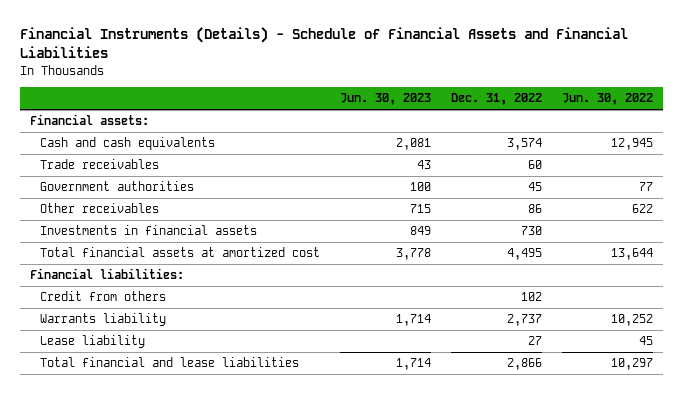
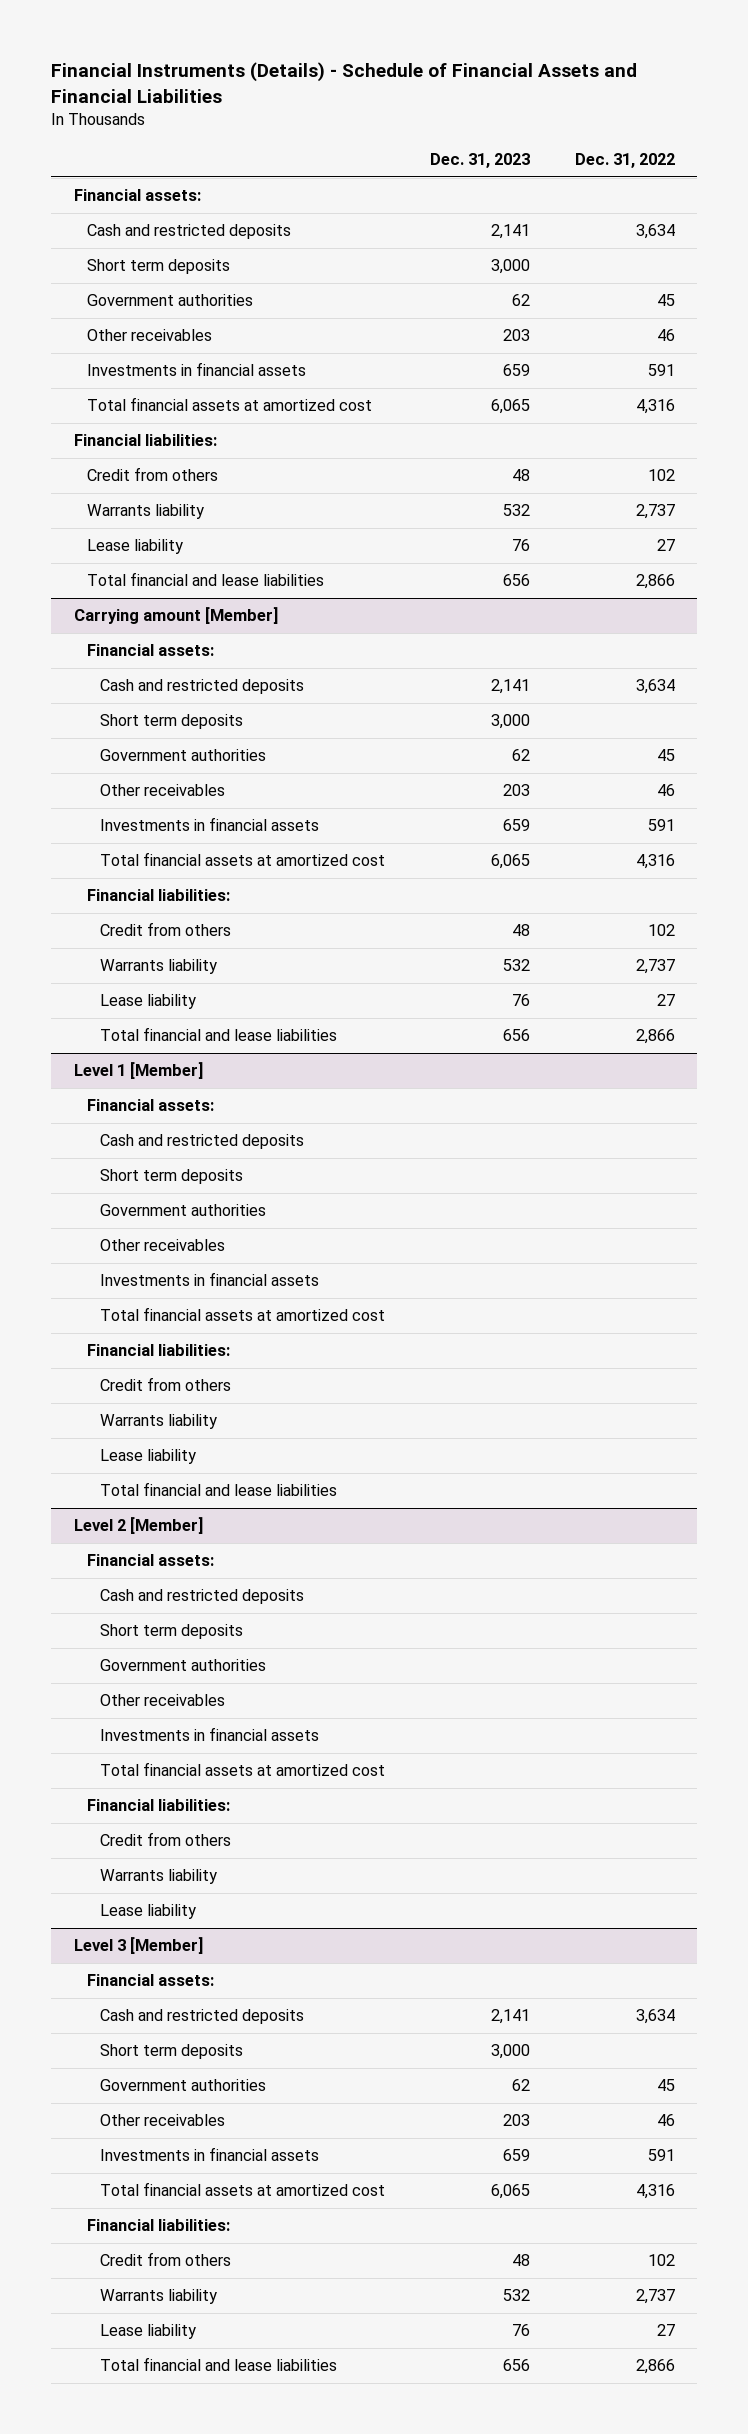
- | Jun. 30, 2023 | Dec. 31, 2022 | Jun. 30, 2022
+ | Dec. 31, 2023 | Dec. 31, 2022
- Cash and cash equivalents | 2,081 | 3,574 | 12,945
- Trade receivables | 43 | 60 |
+ Cash and restricted deposits | 2,141 | 3,634
+ Short term deposits | 3,000 |
- Other receivables | 715 | 86 | 622
- Investments in financial assets | 849 | 730 |
- Total financial assets at amortized cost | 3,778 | 4,495 | 13,644
+ Other receivables | 203 | 46
+ Investments in financial assets | 659 | 591
+ Total financial assets at amortized cost | 6,065 | 4,316
+ Carrying amount [Member]
+ Financial assets:
+ Cash and restricted deposits | 2,141 | 3,634
+ Short term deposits | 3,000 |
+ Government authorities | 62 | 45
+ Other receivables | 203 | 46
+ Investments in financial assets | 659 | 591
+ Total financial assets at amortized cost | 6,065 | 4,316
+ Financial liabilities:
+ Credit from others | 48 | 102
+ Warrants liability | 532 | 2,737
+ Lease liability | 76 | 27
+ Total financial and lease liabilities | 656 | 2,866
+ Level 1 [Member]
+ Financial assets:
+ Cash and restricted deposits
+ Short term deposits
+ Government authorities
+ Other receivables
+ Investments in financial assets
+ Total financial assets at amortized cost
+ Financial liabilities:
+ Credit from others
+ Warrants liability
+ Lease liability
+ Total financial and lease liabilities
+ Level 2 [Member]
+ Financial assets:
+ Cash and restricted deposits
+ Short term deposits
+ Government authorities
+ Other receivables
+ Investments in financial assets
+ Total financial assets at amortized cost
+ Financial liabilities:
+ Credit from others
+ Warrants liability
+ Lease liability
+ Level 3 [Member]
+ Financial assets:
+ Cash and restricted deposits | 2,141 | 3,634
+ Short term deposits | 3,000 |
+ Government authorities | 62 | 45
+ Other receivables | 203 | 46
+ Investments in financial assets | 659 | 591
+ Total financial assets at amortized cost | 6,065 | 4,316
+ Financial liabilities:
+ Credit from others | 48 | 102
+ Warrants liability | 532 | 2,737
+ Lease liability | 76 | 27
+ Total financial and lease liabilities | 656 | 2,866

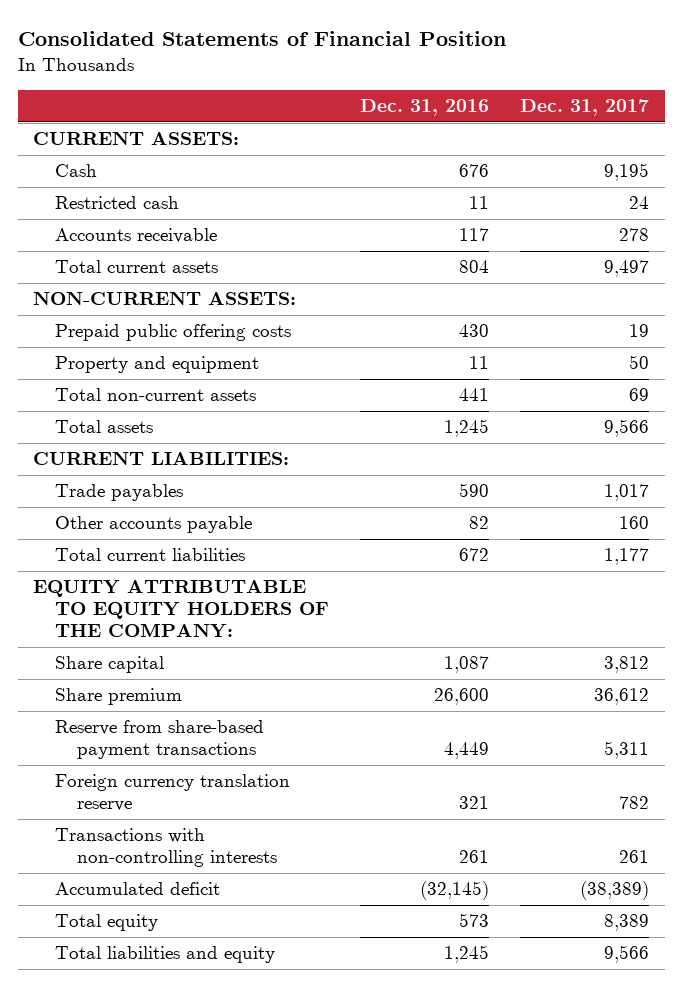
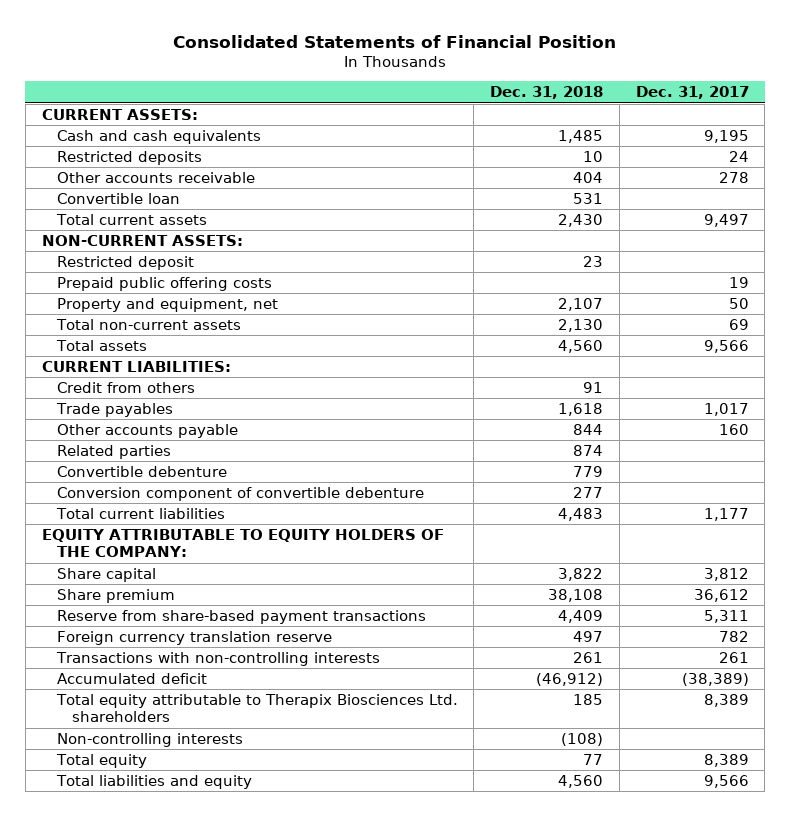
- | Dec. 31, 2016 | Dec. 31, 2017
+ | Dec. 31, 2018 | Dec. 31, 2017
- Cash | 676 | 9,195
- Restricted cash | 11 | 24
- Accounts receivable | 117 | 278
+ Cash and cash equivalents | 1,485 | 9,195
+ Restricted deposits | 10 | 24
+ Other accounts receivable | 404 | 278
+ Convertible loan | 531 |
+ Restricted deposit | 23 |
- Property and equipment | 11 | 50
+ Property and equipment, net | 2,107 | 50
+ Credit from others | 91 |
+ Related parties | 874 |
+ Convertible debenture | 779 |
+ Conversion component of convertible debenture | 277 |
+ Total equity attributable to Therapix Biosciences Ltd. shareholders | 185 | 8,389
+ Non-controlling interests | (108) |

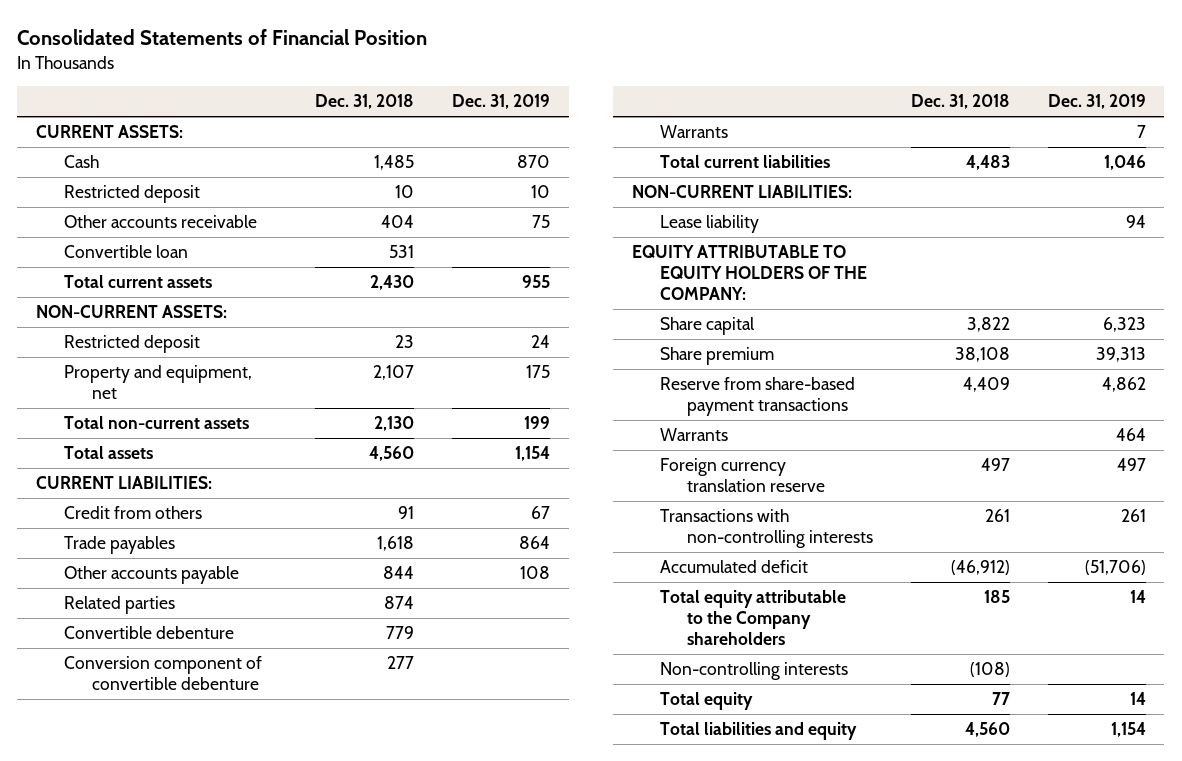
- | Dec. 31, 2018 | Dec. 31, 2017
+ | Dec. 31, 2018 | Dec. 31, 2019
- Cash and cash equivalents | 1,485 | 9,195
- Restricted deposits | 10 | 24
+ Cash | 1,485 | 870
+ Restricted deposit | 10 | 10
- Prepaid public offering costs | | 19
+ Warrants | | 7
+ NON-CURRENT LIABILITIES:
+ Lease liability | | 94
+ Warrants | | 464
- Total equity attributable to Therapix Biosciences Ltd. shareholders | 185 | 8,389
+ Total equity attributable to the Company shareholders | 185 | 14

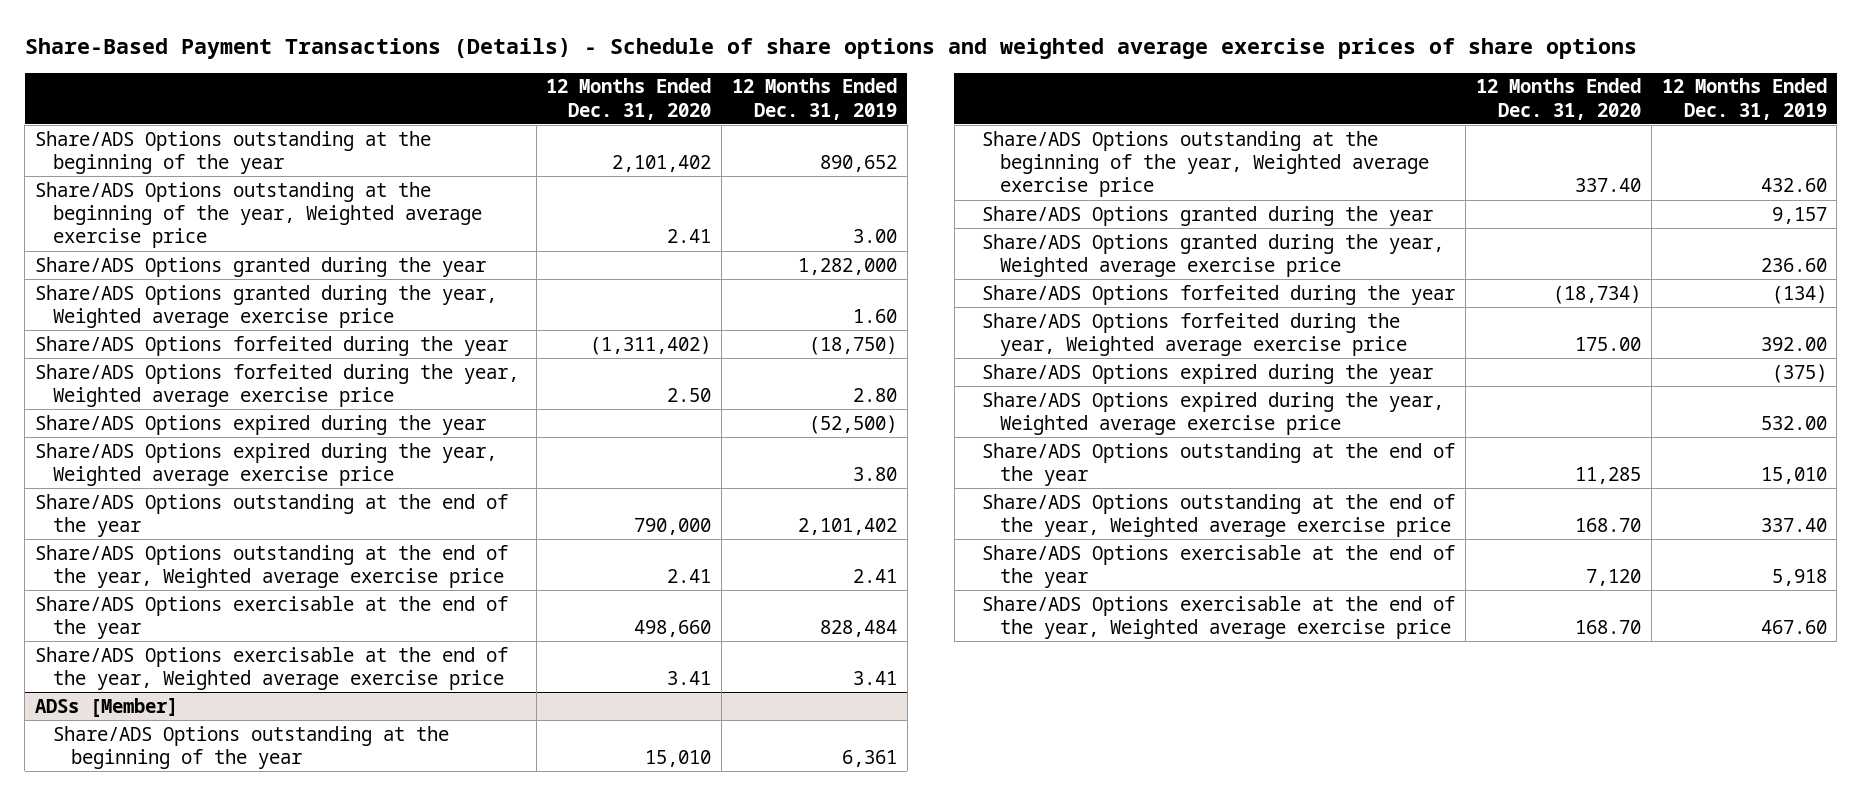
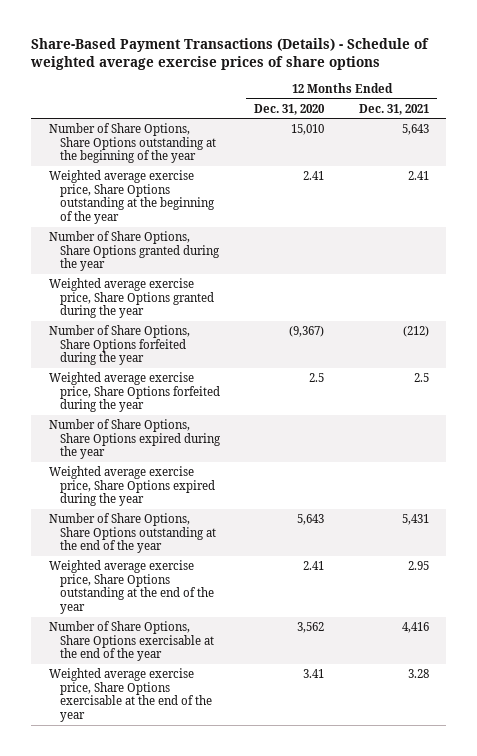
- Share-Based Payment Transactions (Details) - Schedule of share options and weighted average exercise prices of share options
+ Share-Based Payment Transactions (Details) - Schedule of weighted average exercise prices of share options
- | 12 Months Ended Dec. 31, 2020 | 12 Months Ended Dec. 31, 2019
+ | 12 Months Ended Dec. 31, 2020 | 12 Months Ended Dec. 31, 2021
- Share/ADS Options outstanding at the beginning of the year | 2,101,402 | 890,652
- Share/ADS Options outstanding at the beginning of the year, Weighted average exercise price | 2.41 | 3.00
- Share/ADS Options granted during the year | | 1,282,000
- Share/ADS Options granted during the year, Weighted average exercise price | | 1.60
- Share/ADS Options forfeited during the year | (1,311,402) | (18,750)
- Share/ADS Options forfeited during the year, Weighted average exercise price | 2.50 | 2.80
- Share/ADS Options expired during the year | | (52,500)
- Share/ADS Options expired during the year, Weighted average exercise price | | 3.80
- Share/ADS Options outstanding at the end of the year | 790,000 | 2,101,402
- Share/ADS Options outstanding at the end of the year, Weighted average exercise price | 2.41 | 2.41
- Share/ADS Options exercisable at the end of the year | 498,660 | 828,484
- Share/ADS Options exercisable at the end of the year, Weighted average exercise price | 3.41 | 3.41
- ADSs [Member]
- Share/ADS Options outstanding at the beginning of the year | 15,010 | 6,361
- Share/ADS Options outstanding at the beginning of the year, Weighted average exercise price | 337.40 | 432.60
- Share/ADS Options granted during the year | | 9,157
- Share/ADS Options granted during the year, Weighted average exercise price | | 236.60
- Share/ADS Options forfeited during the year | (18,734) | (134)
- Share/ADS Options forfeited during the year, Weighted average exercise price | 175.00 | 392.00
- Share/ADS Options expired during the year | | (375)
- Share/ADS Options expired during the year, Weighted average exercise price | | 532.00
- Share/ADS Options outstanding at the end of the year | 11,285 | 15,010
- Share/ADS Options outstanding at the end of the year, Weighted average exercise price | 168.70 | 337.40
- Share/ADS Options exercisable at the end of the year | 7,120 | 5,918
- Share/ADS Options exercisable at the end of the year, Weighted average exercise price | 168.70 | 467.60
+ Number of Share Options, Share Options outstanding at the beginning of the year | 15,010 | 5,643
+ Weighted average exercise price, Share Options outstanding at the beginning of the year | 2.41 | 2.41
+ Number of Share Options, Share Options granted during the year
+ Weighted average exercise price, Share Options granted during the year
+ Number of Share Options, Share Options forfeited during the year | (9,367) | (212)
+ Weighted average exercise price, Share Options forfeited during the year | 2.5 | 2.5
+ Number of Share Options, Share Options expired during the year
+ Weighted average exercise price, Share Options expired during the year
+ Number of Share Options, Share Options outstanding at the end of the year | 5,643 | 5,431
+ Weighted average exercise price, Share Options outstanding at the end of the year | 2.41 | 2.95
+ Number of Share Options, Share Options exercisable at the end of the year | 3,562 | 4,416
+ Weighted average exercise price, Share Options exercisable at the end of the year | 3.41 | 3.28

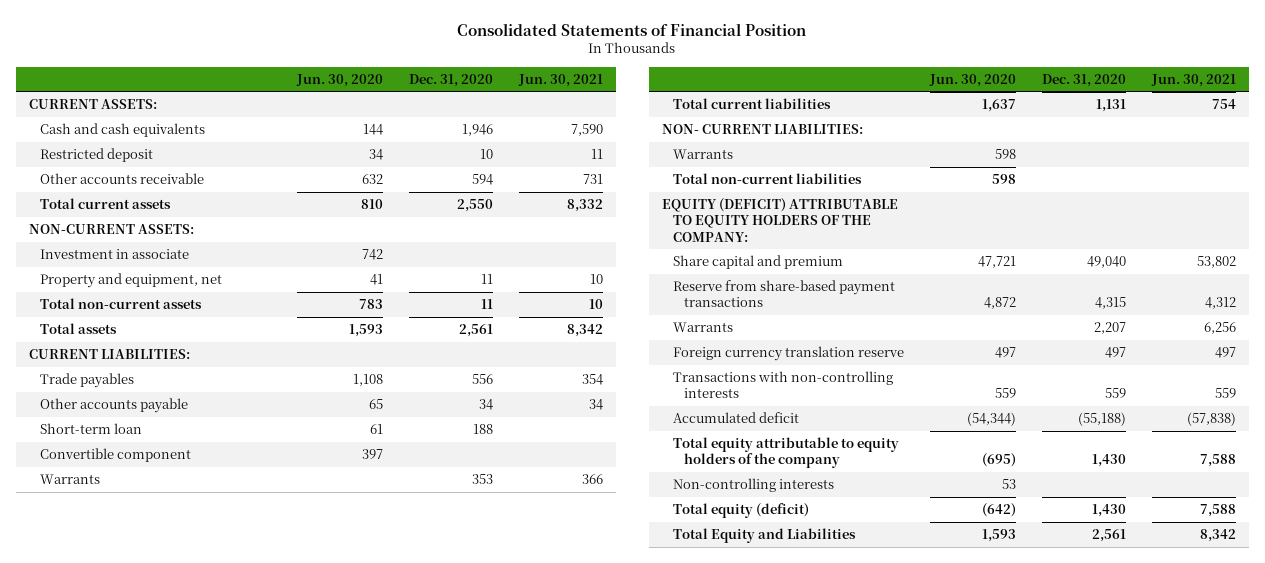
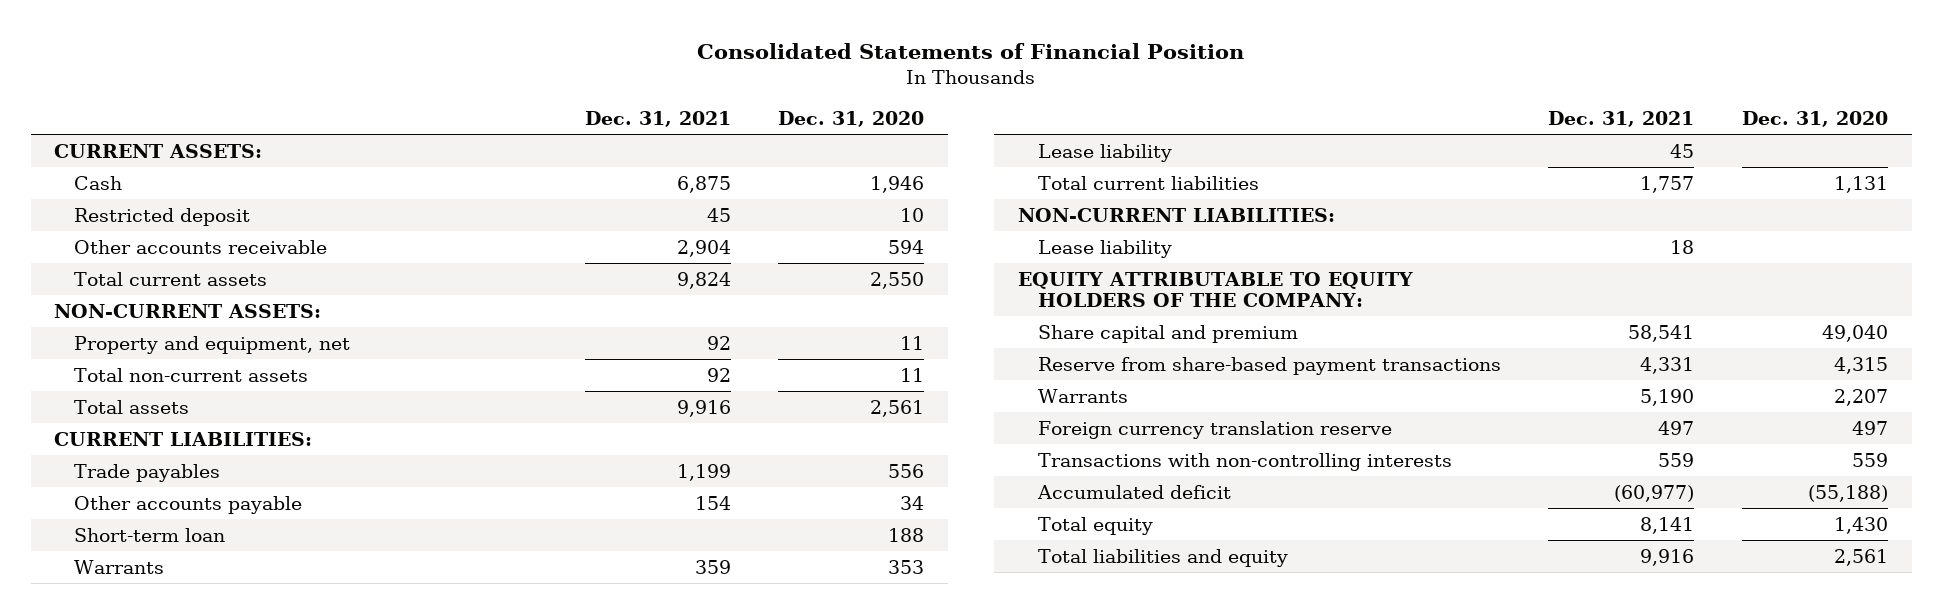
- | Jun. 30, 2020 | Dec. 31, 2020 | Jun. 30, 2021
+ | Dec. 31, 2021 | Dec. 31, 2020
- Cash and cash equivalents | 144 | 1,946 | 7,590
+ Cash | 6,875 | 1,946
- Investment in associate | 742 | |
- Convertible component | 397 | |
+ Lease liability | 45 |
- NON- CURRENT LIABILITIES:
- Warrants | 598 | |
- Total non-current liabilities | 598 | |
- EQUITY (DEFICIT) ATTRIBUTABLE TO EQUITY HOLDERS OF THE COMPANY:
+ NON-CURRENT LIABILITIES:
+ Lease liability | 18 |
+ EQUITY ATTRIBUTABLE TO EQUITY HOLDERS OF THE COMPANY:
- Total equity attributable to equity holders of the company | (695) | 1,430 | 7,588
- Non-controlling interests | 53 | |
- Total equity (deficit) | (642) | 1,430 | 7,588
- Total Equity and Liabilities | 1,593 | 2,561 | 8,342
+ Total equity | 8,141 | 1,430
+ Total liabilities and equity | 9,916 | 2,561

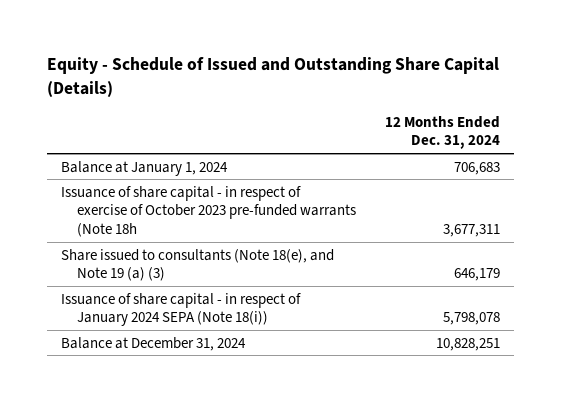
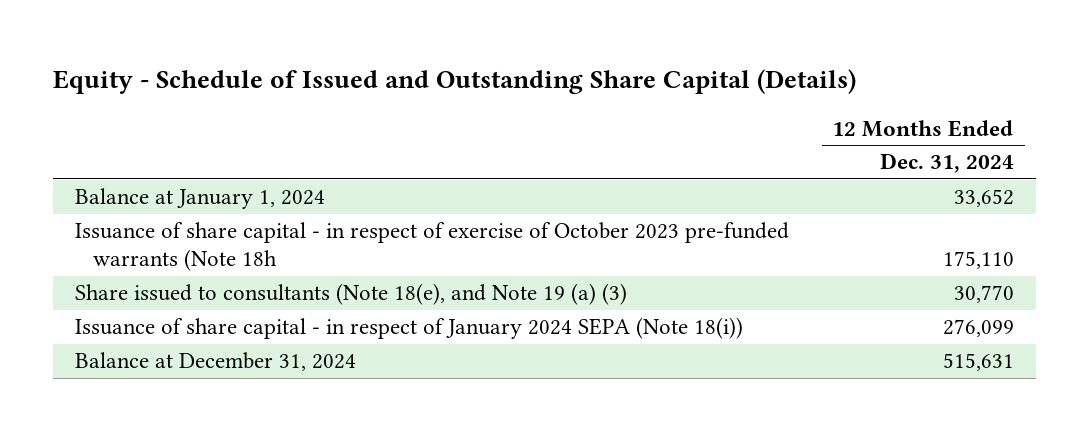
- Balance at January 1, 2024 | 706,683
- Issuance of share capital - in respect of exercise of October 2023 pre-funded warrants (Note 18h | 3,677,311
- Share issued to consultants (Note 18(e), and Note 19 (a) (3) | 646,179
- Issuance of share capital - in respect of January 2024 SEPA (Note 18(i)) | 5,798,078
- Balance at December 31, 2024 | 10,828,251
+ Balance at January 1, 2024 | 33,652
+ Issuance of share capital - in respect of exercise of October 2023 pre-funded warrants (Note 18h | 175,110
+ Share issued to consultants (Note 18(e), and Note 19 (a) (3) | 30,770
+ Issuance of share capital - in respect of January 2024 SEPA (Note 18(i)) | 276,099
+ Balance at December 31, 2024 | 515,631

